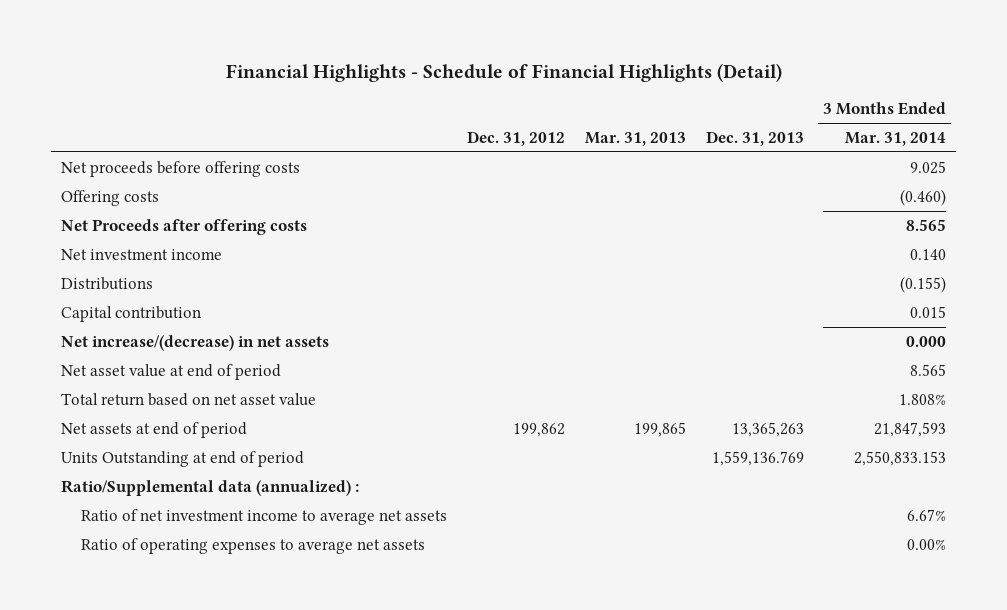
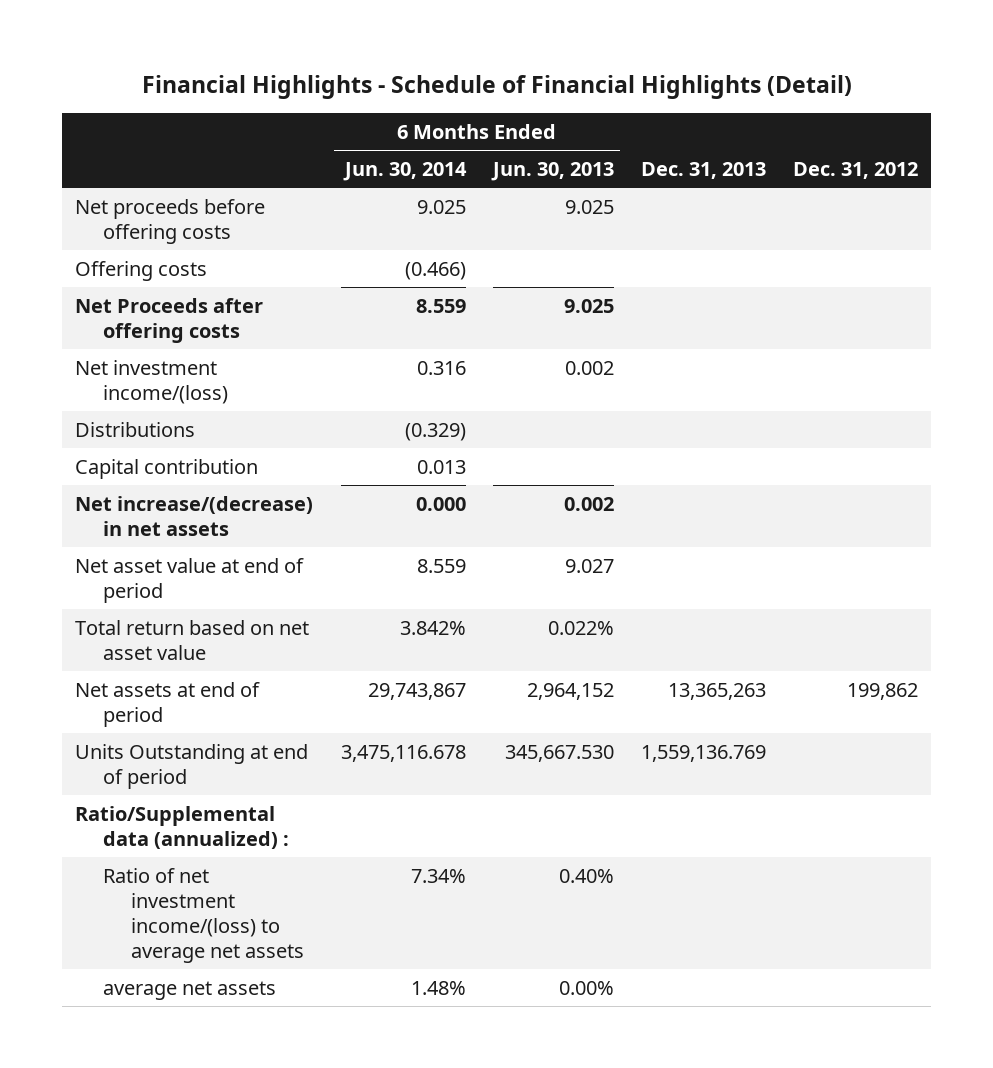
- | Dec. 31, 2012 | Mar. 31, 2013 | Dec. 31, 2013 | 3 Months Ended Mar. 31, 2014
+ | 6 Months Ended Jun. 30, 2014 | 6 Months Ended Jun. 30, 2013 | Dec. 31, 2013 | Dec. 31, 2012
- Net investment income | | | | 0.140
+ Net investment income/(loss) | 0.316 | 0.002 | |
- Ratio of net investment income to average net assets | | | | 6.67%
- Ratio of operating expenses to average net assets | | | | 0.00%
+ Ratio of net investment income/(loss) to average net assets | 7.34% | 0.40% | |
+ average net assets | 1.48% | 0.00% | |

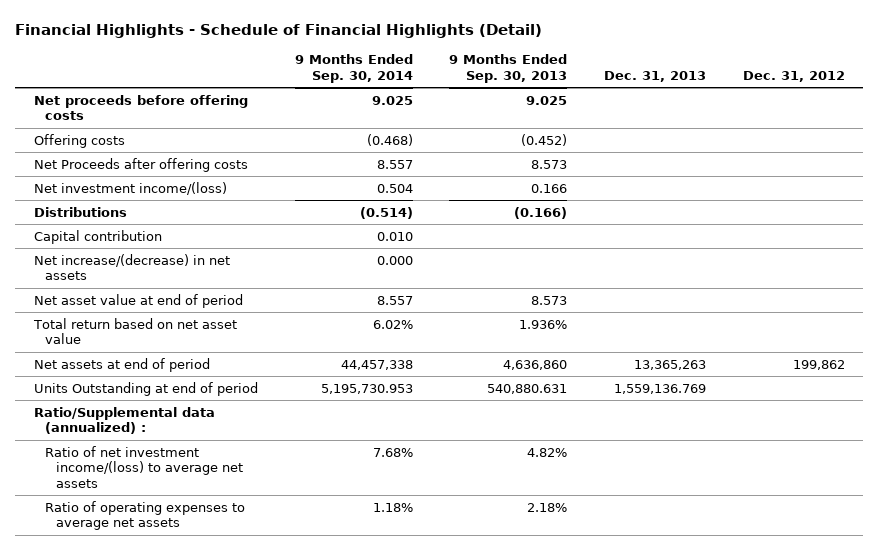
- | 6 Months Ended Jun. 30, 2014 | 6 Months Ended Jun. 30, 2013 | Dec. 31, 2013 | Dec. 31, 2012
+ | 9 Months Ended Sep. 30, 2014 | 9 Months Ended Sep. 30, 2013 | Dec. 31, 2013 | Dec. 31, 2012
- average net assets | 1.48% | 0.00% | |
+ Ratio of operating expenses to average net assets | 1.18% | 2.18% | |

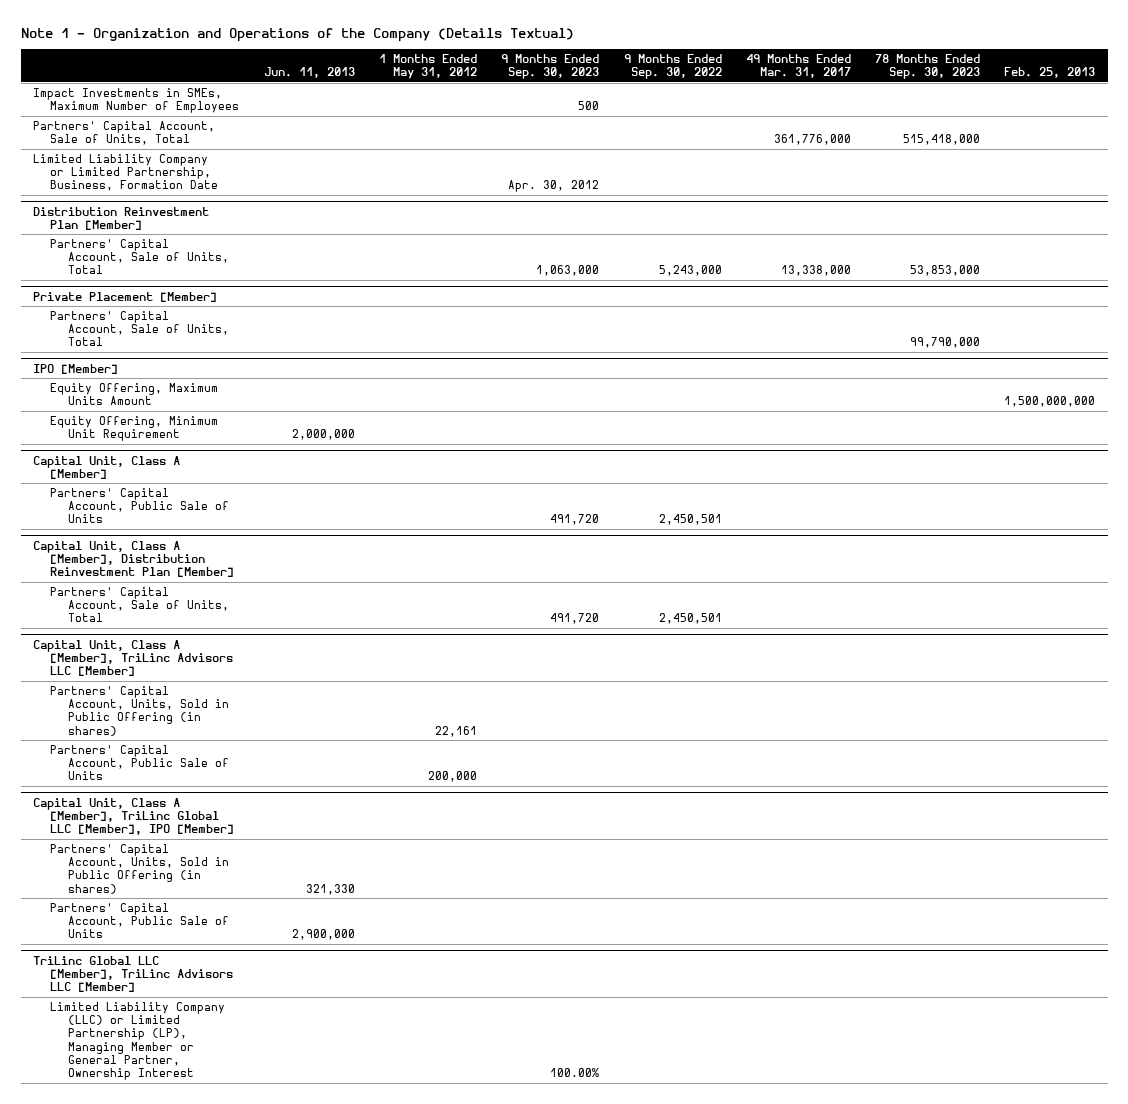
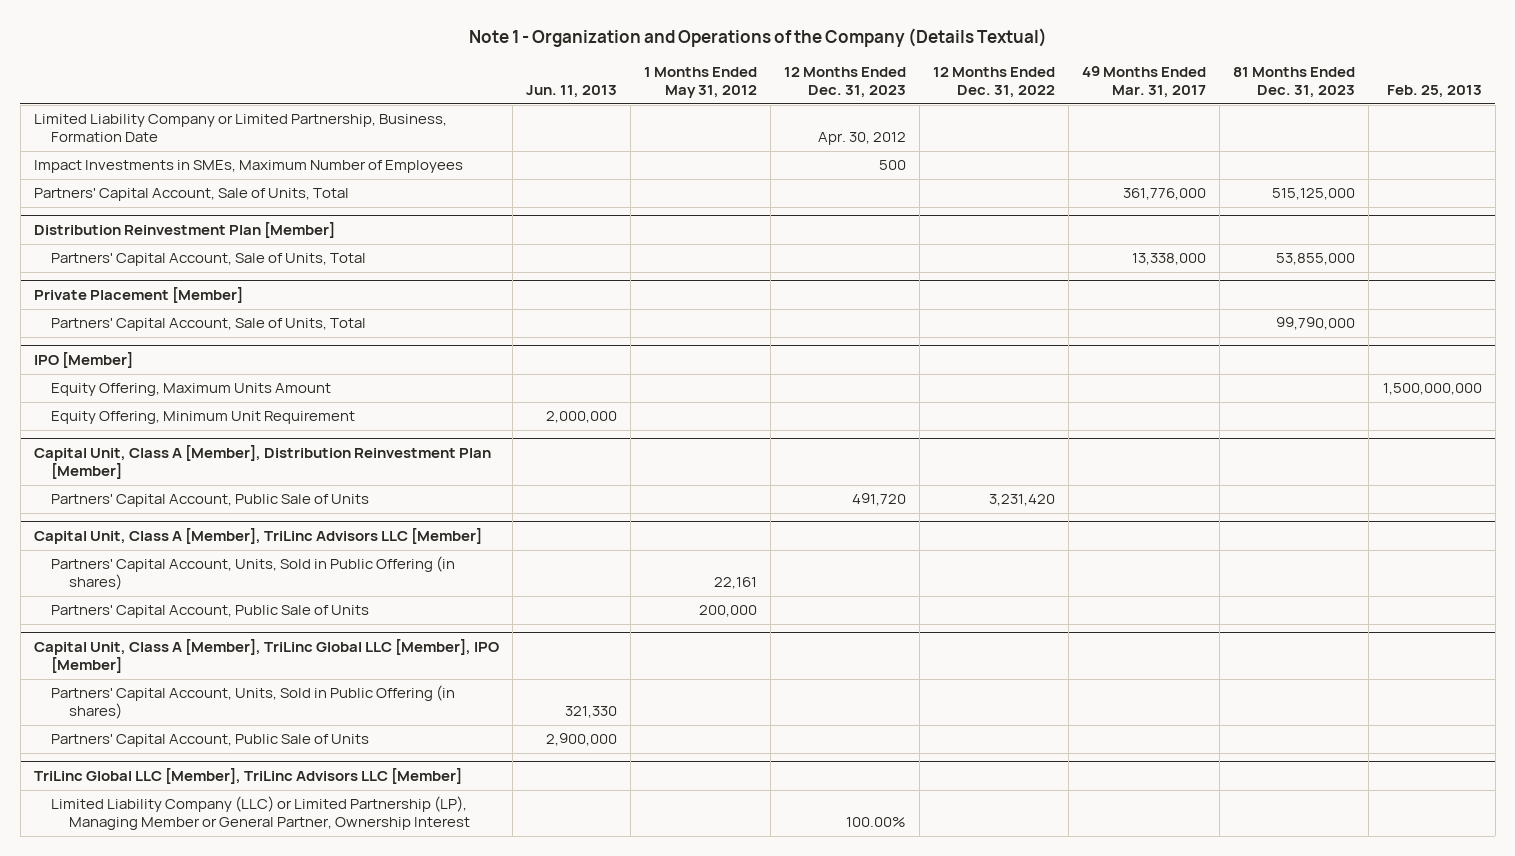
- | Jun. 11, 2013 | 1 Months Ended May 31, 2012 | 9 Months Ended Sep. 30, 2023 | 9 Months Ended Sep. 30, 2022 | 49 Months Ended Mar. 31, 2017 | 78 Months Ended Sep. 30, 2023 | Feb. 25, 2013
+ | Jun. 11, 2013 | 1 Months Ended May 31, 2012 | 12 Months Ended Dec. 31, 2023 | 12 Months Ended Dec. 31, 2022 | 49 Months Ended Mar. 31, 2017 | 81 Months Ended Dec. 31, 2023 | Feb. 25, 2013
moved up: Limited Liability Company or Limited Partnership, Business, Formation Date | | | Apr. 30, 2012 | | | |
- Capital Unit, Class A [Member]
- Partners' Capital Account, Public Sale of Units | | | 491,720 | 2,450,501 | | |
@ Capital Unit, Class A [Member], Distribution Reinvestment Plan [Member]
- Partners' Capital Account, Sale of Units, Total | | | 491,720 | 2,450,501 | | |
+ Partners' Capital Account, Public Sale of Units | | | 491,720 | 3,231,420 | | |

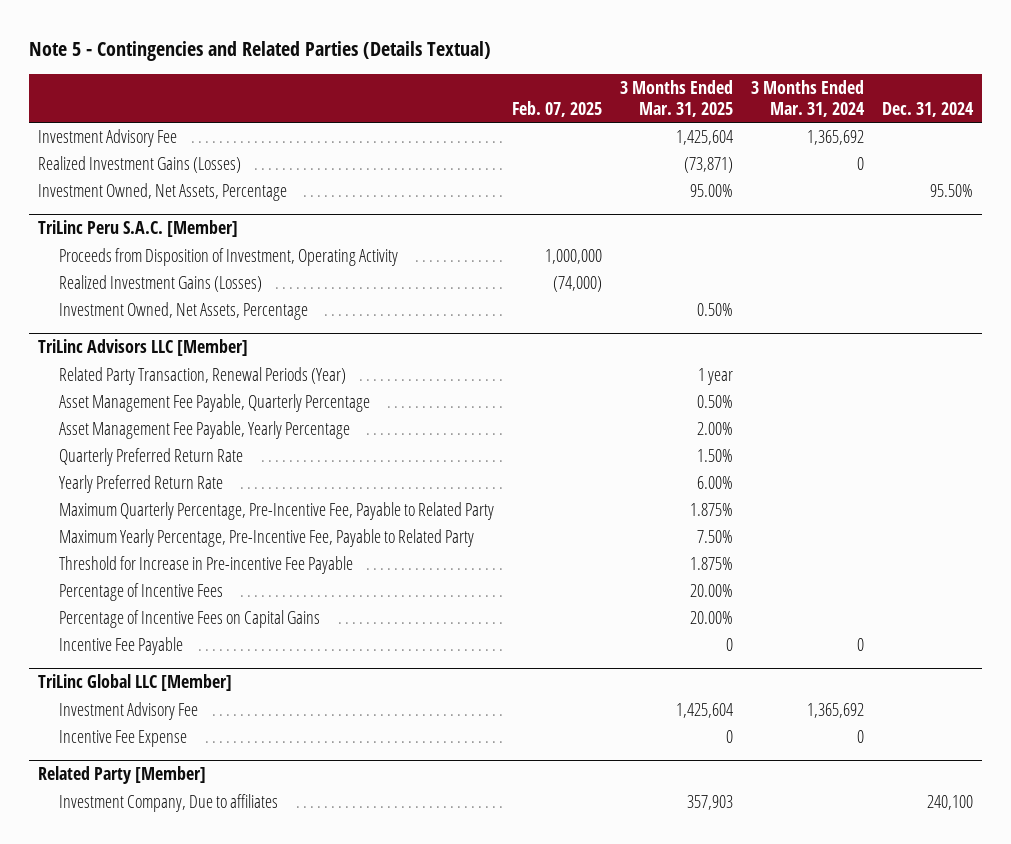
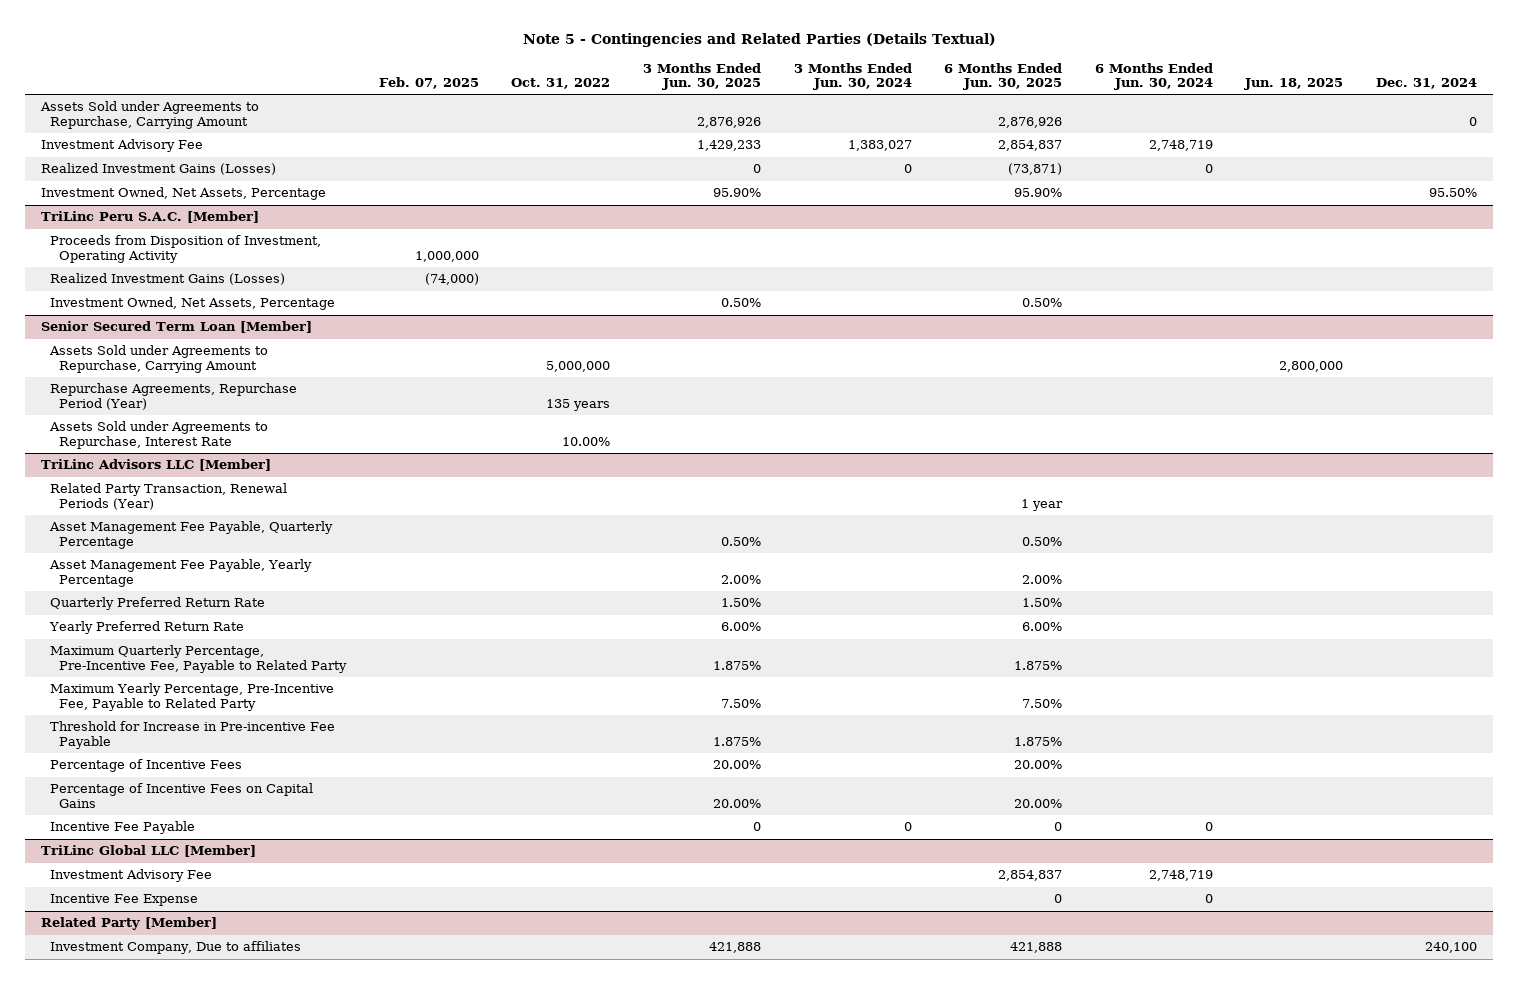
- | Feb. 07, 2025 | 3 Months Ended Mar. 31, 2025 | 3 Months Ended Mar. 31, 2024 | Dec. 31, 2024
+ | Feb. 07, 2025 | Oct. 31, 2022 | 3 Months Ended Jun. 30, 2025 | 3 Months Ended Jun. 30, 2024 | 6 Months Ended Jun. 30, 2025 | 6 Months Ended Jun. 30, 2024 | Jun. 18, 2025 | Dec. 31, 2024
+ Assets Sold under Agreements to Repurchase, Carrying Amount | | | 2,876,926 | | 2,876,926 | | | 0
+ Senior Secured Term Loan [Member]
+ Assets Sold under Agreements to Repurchase, Carrying Amount | | 5,000,000 | | | | | 2,800,000 |
+ Repurchase Agreements, Repurchase Period (Year) | | 135 years | | | | | |
+ Assets Sold under Agreements to Repurchase, Interest Rate | | 10.00% | | | | | |

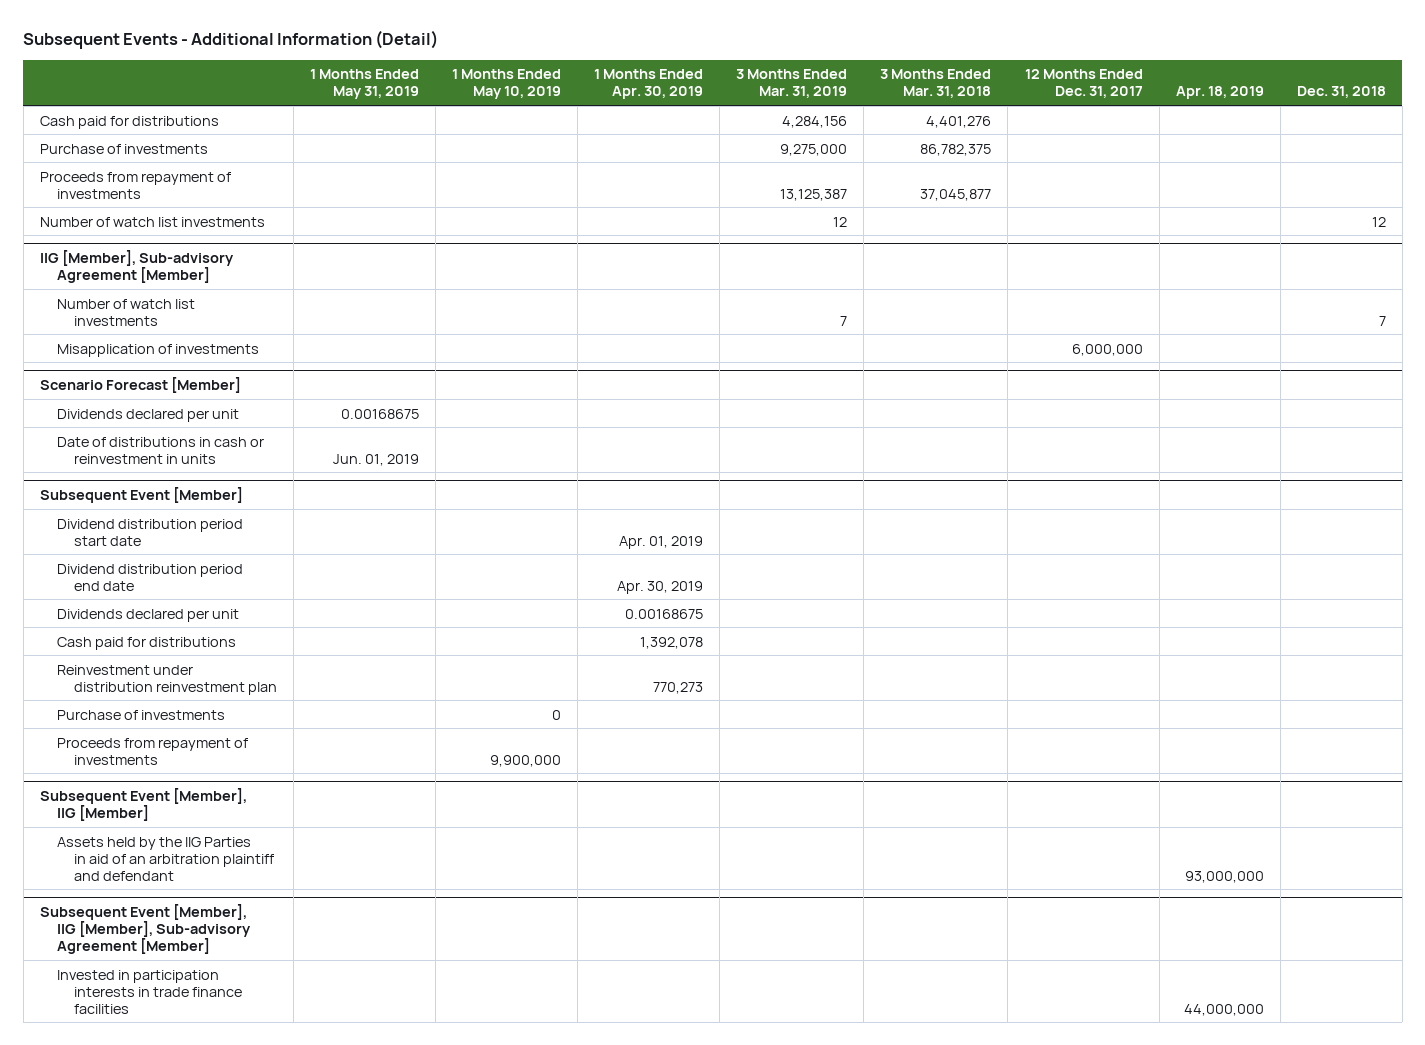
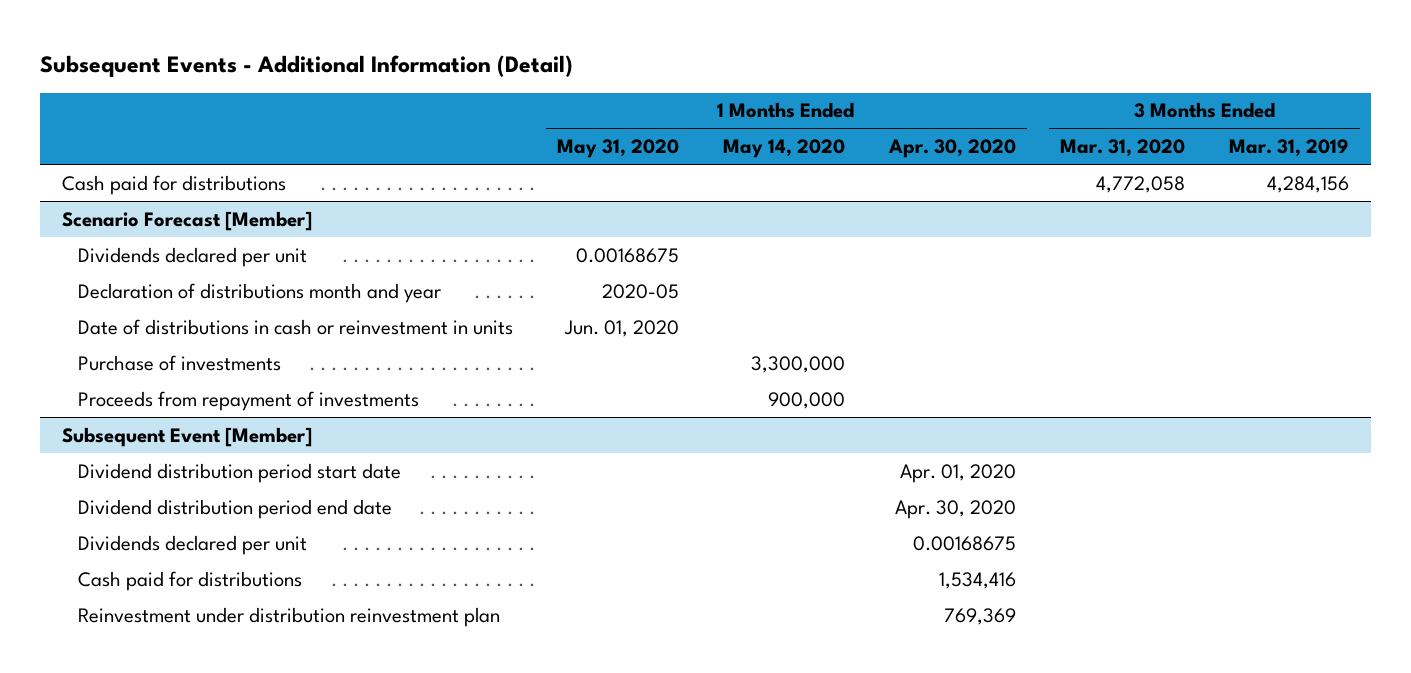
- | 1 Months Ended May 31, 2019 | 1 Months Ended May 10, 2019 | 1 Months Ended Apr. 30, 2019 | 3 Months Ended Mar. 31, 2019 | 3 Months Ended Mar. 31, 2018 | 12 Months Ended Dec. 31, 2017 | Apr. 18, 2019 | Dec. 31, 2018
+ | 1 Months Ended May 31, 2020 | 1 Months Ended May 14, 2020 | 1 Months Ended Apr. 30, 2020 | 3 Months Ended Mar. 31, 2020 | 3 Months Ended Mar. 31, 2019
- Purchase of investments | | | | 9,275,000 | 86,782,375 | | |
- Proceeds from repayment of investments | | | | 13,125,387 | 37,045,877 | | |
- Number of watch list investments | | | | 12 | | | | 12
- IIG [Member], Sub-advisory Agreement [Member]
- Number of watch list investments | | | | 7 | | | | 7
- Misapplication of investments | | | | | | 6,000,000 | |
@ Scenario Forecast [Member]
+ Declaration of distributions month and year | 2020-05 | | | |
+ Purchase of investments | | 3,300,000 | | |
+ Proceeds from repayment of investments | | 900,000 | | |
@ Subsequent Event [Member]
- Purchase of investments | | 0 | | | | | |
- Proceeds from repayment of investments | | 9,900,000 | | | | | |
- Subsequent Event [Member], IIG [Member]
- Assets held by the IIG Parties in aid of an arbitration plaintiff and defendant | | | | | | | 93,000,000 |
- Subsequent Event [Member], IIG [Member], Sub-advisory Agreement [Member]
- Invested in participation interests in trade finance facilities | | | | | | | 44,000,000 |

